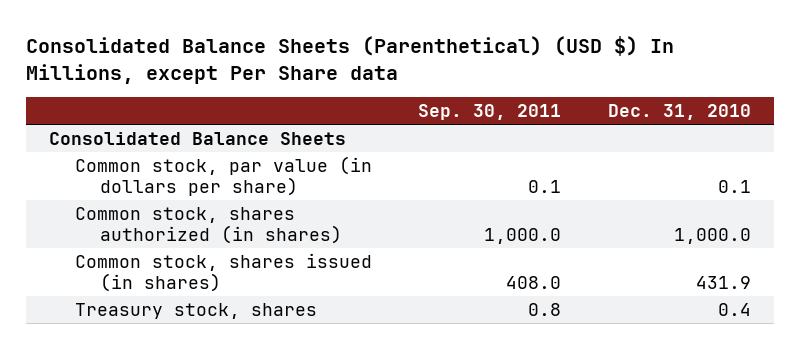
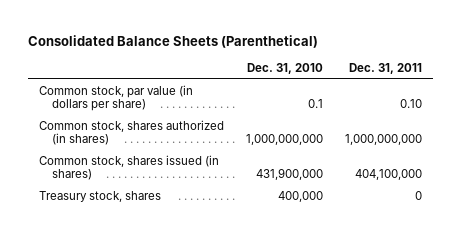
- Consolidated Balance Sheets (Parenthetical) (USD $) In Millions, except Per Share data
+ Consolidated Balance Sheets (Parenthetical)
- | Sep. 30, 2011 | Dec. 31, 2010
+ | Dec. 31, 2010 | Dec. 31, 2011
- Consolidated Balance Sheets
- Common stock, shares authorized (in shares) | 1,000.0 | 1,000.0
- Common stock, shares issued (in shares) | 408.0 | 431.9
- Treasury stock, shares | 0.8 | 0.4
+ Common stock, shares authorized (in shares) | 1,000,000,000 | 1,000,000,000
+ Common stock, shares issued (in shares) | 431,900,000 | 404,100,000
+ Treasury stock, shares | 400,000 | 0

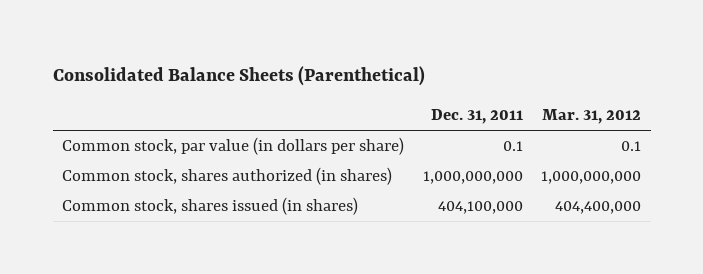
- | Dec. 31, 2010 | Dec. 31, 2011
+ | Dec. 31, 2011 | Mar. 31, 2012
- Common stock, par value (in dollars per share) | 0.1 | 0.10
+ Common stock, par value (in dollars per share) | 0.1 | 0.1
- Treasury stock, shares | 400,000 | 0

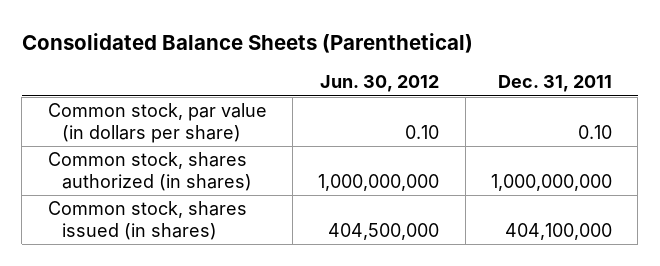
- | Dec. 31, 2011 | Mar. 31, 2012
+ | Jun. 30, 2012 | Dec. 31, 2011
- Common stock, par value (in dollars per share) | 0.1 | 0.1
+ Common stock, par value (in dollars per share) | 0.10 | 0.10

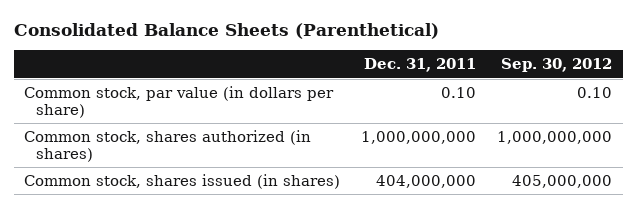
- | Jun. 30, 2012 | Dec. 31, 2011
+ | Dec. 31, 2011 | Sep. 30, 2012
- Common stock, shares issued (in shares) | 404,500,000 | 404,100,000
+ Common stock, shares issued (in shares) | 404,000,000 | 405,000,000

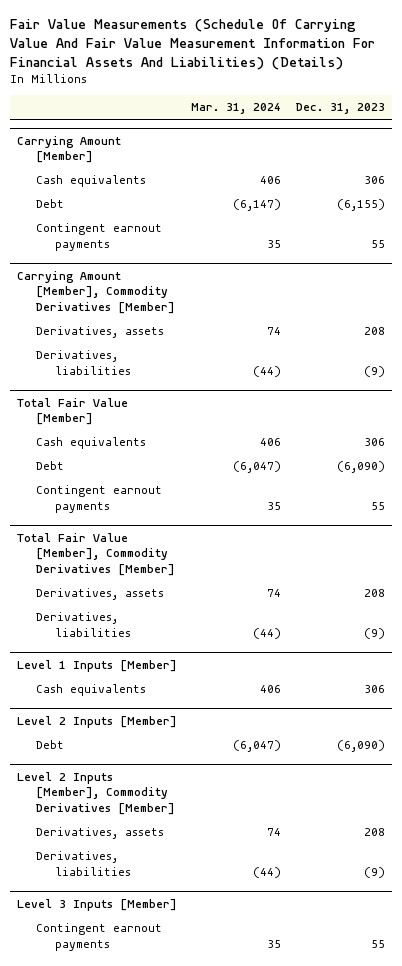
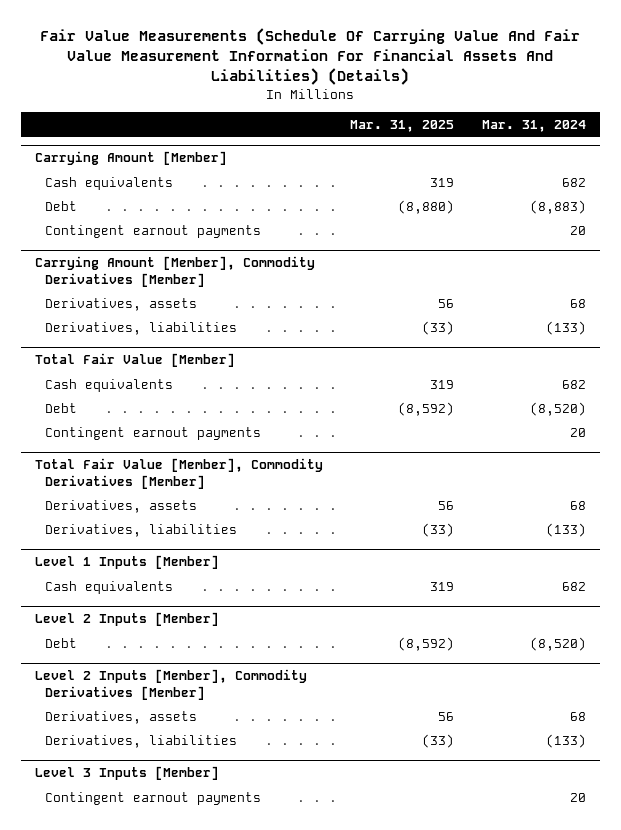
- | Mar. 31, 2024 | Dec. 31, 2023
+ | Mar. 31, 2025 | Mar. 31, 2024
@ Carrying Amount [Member]
- Cash equivalents | 406 | 306
- Debt | (6,147) | (6,155)
- Contingent earnout payments | 35 | 55
+ Cash equivalents | 319 | 682
+ Debt | (8,880) | (8,883)
+ Contingent earnout payments | | 20
@ Carrying Amount [Member], Commodity Derivatives [Member]
- Derivatives, assets | 74 | 208
- Derivatives, liabilities | (44) | (9)
+ Derivatives, assets | 56 | 68
+ Derivatives, liabilities | (33) | (133)
@ Total Fair Value [Member]
- Cash equivalents | 406 | 306
- Debt | (6,047) | (6,090)
- Contingent earnout payments | 35 | 55
+ Cash equivalents | 319 | 682
+ Debt | (8,592) | (8,520)
+ Contingent earnout payments | | 20
@ Total Fair Value [Member], Commodity Derivatives [Member]
- Derivatives, assets | 74 | 208
- Derivatives, liabilities | (44) | (9)
+ Derivatives, assets | 56 | 68
+ Derivatives, liabilities | (33) | (133)
@ Level 1 Inputs [Member]
- Cash equivalents | 406 | 306
+ Cash equivalents | 319 | 682
@ Level 2 Inputs [Member]
- Debt | (6,047) | (6,090)
+ Debt | (8,592) | (8,520)
@ Level 2 Inputs [Member], Commodity Derivatives [Member]
- Derivatives, assets | 74 | 208
- Derivatives, liabilities | (44) | (9)
+ Derivatives, assets | 56 | 68
+ Derivatives, liabilities | (33) | (133)
@ Level 3 Inputs [Member]
- Contingent earnout payments | 35 | 55
+ Contingent earnout payments | | 20

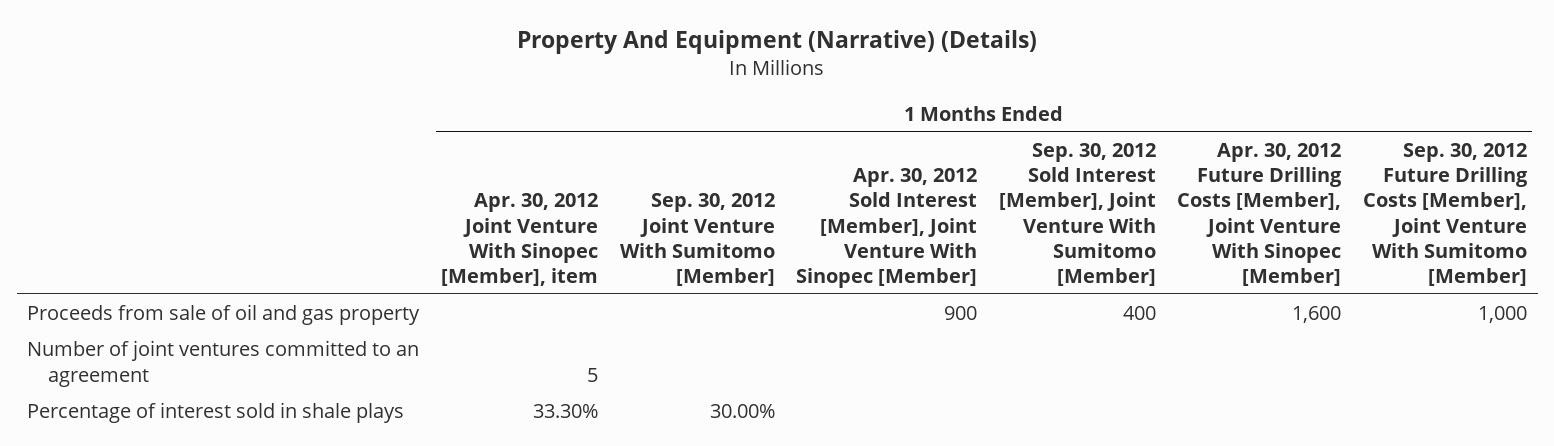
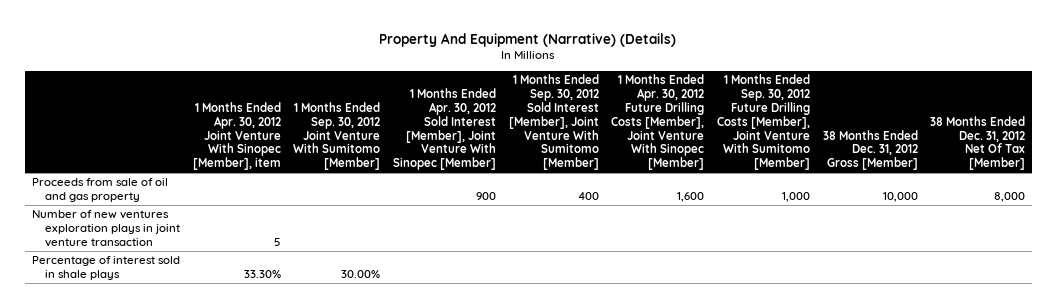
- | 1 Months Ended Apr. 30, 2012 Joint Venture With Sinopec [Member], item | 1 Months Ended Sep. 30, 2012 Joint Venture With Sumitomo [Member] | 1 Months Ended Apr. 30, 2012 Sold Interest [Member], Joint Venture With Sinopec [Member] | 1 Months Ended Sep. 30, 2012 Sold Interest [Member], Joint Venture With Sumitomo [Member] | 1 Months Ended Apr. 30, 2012 Future Drilling Costs [Member], Joint Venture With Sinopec [Member] | 1 Months Ended Sep. 30, 2012 Future Drilling Costs [Member], Joint Venture With Sumitomo [Member]
+ | 1 Months Ended Apr. 30, 2012 Joint Venture With Sinopec [Member], item | 1 Months Ended Sep. 30, 2012 Joint Venture With Sumitomo [Member] | 1 Months Ended Apr. 30, 2012 Sold Interest [Member], Joint Venture With Sinopec [Member] | 1 Months Ended Sep. 30, 2012 Sold Interest [Member], Joint Venture With Sumitomo [Member] | 1 Months Ended Apr. 30, 2012 Future Drilling Costs [Member], Joint Venture With Sinopec [Member] | 1 Months Ended Sep. 30, 2012 Future Drilling Costs [Member], Joint Venture With Sumitomo [Member] | 38 Months Ended Dec. 31, 2012 Gross [Member] | 38 Months Ended Dec. 31, 2012 Net Of Tax [Member]
- Number of joint ventures committed to an agreement | 5 | | | | |
+ Number of new ventures exploration plays in joint venture transaction | 5 | | | | | | |

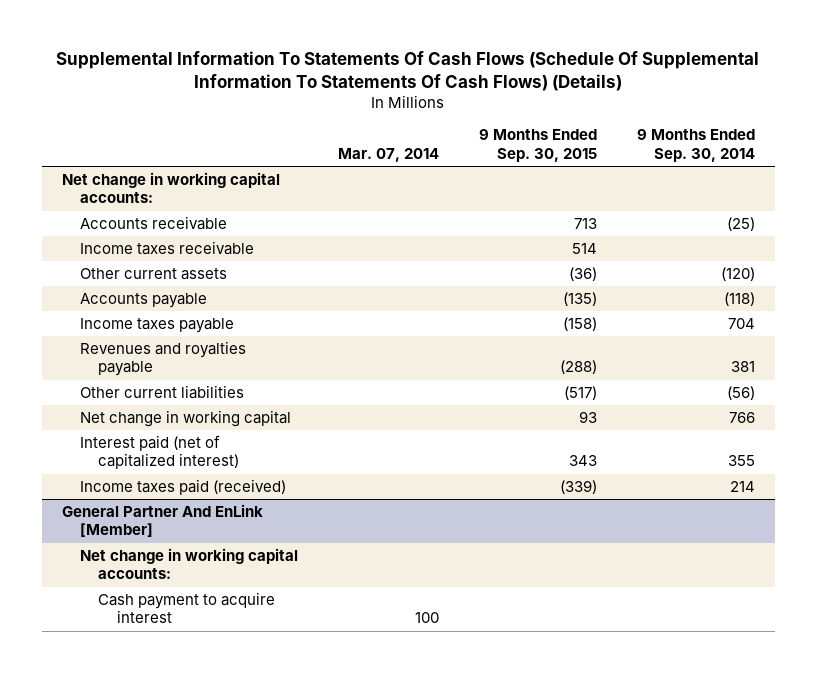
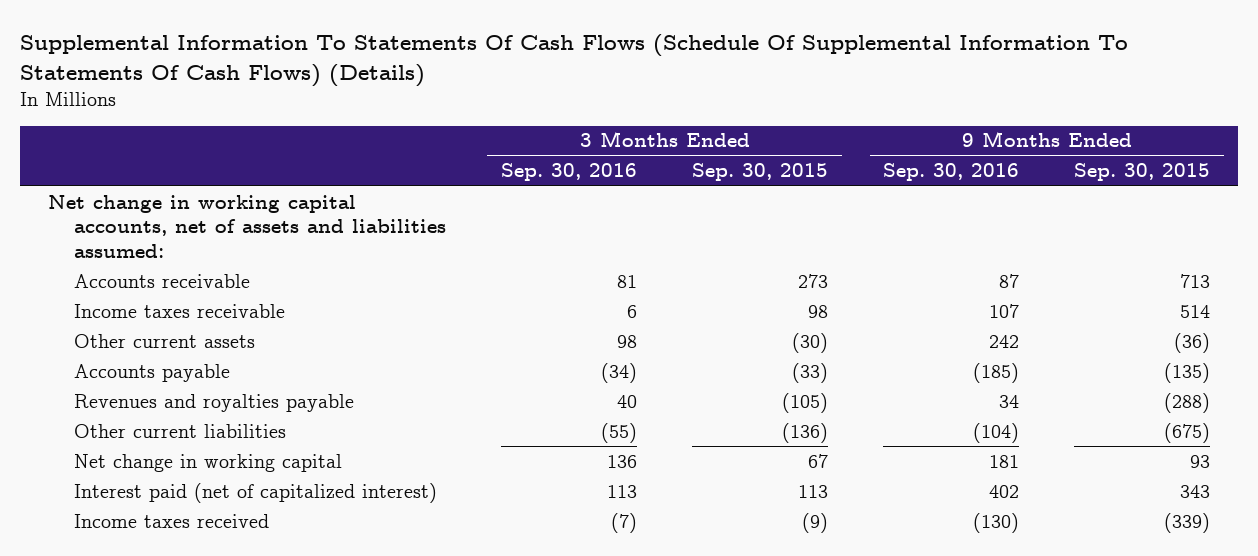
- | Mar. 07, 2014 | 9 Months Ended Sep. 30, 2015 | 9 Months Ended Sep. 30, 2014
+ | 3 Months Ended Sep. 30, 2016 | 3 Months Ended Sep. 30, 2015 | 9 Months Ended Sep. 30, 2016 | 9 Months Ended Sep. 30, 2015
- Net change in working capital accounts:
+ Net change in working capital accounts, net of assets and liabilities assumed:
- Income taxes payable | | (158) | 704
- Other current liabilities | | (517) | (56)
+ Other current liabilities | (55) | (136) | (104) | (675)
- Income taxes paid (received) | | (339) | 214
- General Partner And EnLink [Member]
- Net change in working capital accounts:
- Cash payment to acquire interest | 100 | |
+ Income taxes received | (7) | (9) | (130) | (339)

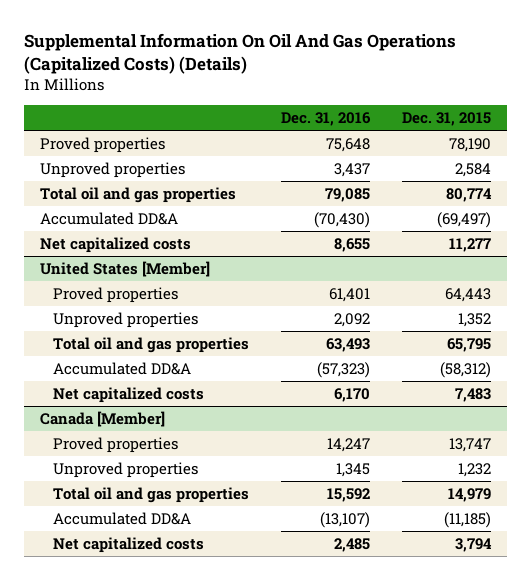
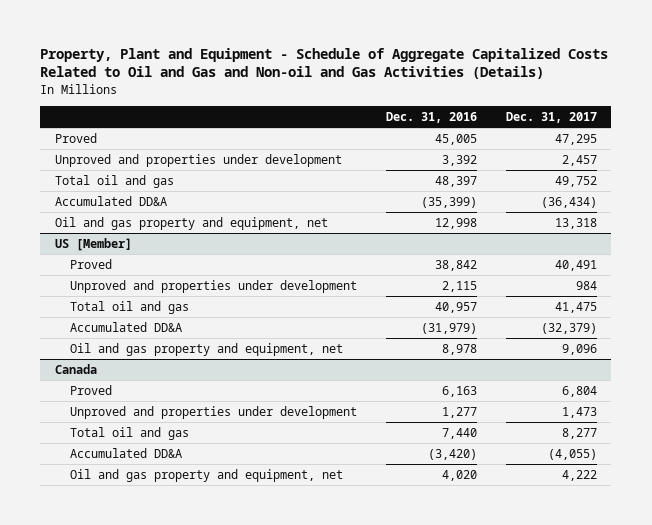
- Supplemental Information On Oil And Gas Operations (Capitalized Costs) (Details)
+ Property, Plant and Equipment - Schedule of Aggregate Capitalized Costs Related to Oil and Gas and Non-oil and Gas Activities (Details)
- | Dec. 31, 2016 | Dec. 31, 2015
+ | Dec. 31, 2016 | Dec. 31, 2017
- Proved properties | 75,648 | 78,190
- Unproved properties | 3,437 | 2,584
- Total oil and gas properties | 79,085 | 80,774
- Accumulated DD&A | (70,430) | (69,497)
- Net capitalized costs | 8,655 | 11,277
- United States [Member]
- Proved properties | 61,401 | 64,443
- Unproved properties | 2,092 | 1,352
- Total oil and gas properties | 63,493 | 65,795
- Accumulated DD&A | (57,323) | (58,312)
- Net capitalized costs | 6,170 | 7,483
- Canada [Member]
- Proved properties | 14,247 | 13,747
- Unproved properties | 1,345 | 1,232
- Total oil and gas properties | 15,592 | 14,979
- Accumulated DD&A | (13,107) | (11,185)
- Net capitalized costs | 2,485 | 3,794
+ Proved | 45,005 | 47,295
+ Unproved and properties under development | 3,392 | 2,457
+ Total oil and gas | 48,397 | 49,752
+ Accumulated DD&A | (35,399) | (36,434)
+ Oil and gas property and equipment, net | 12,998 | 13,318
+ US [Member]
+ Proved | 38,842 | 40,491
+ Unproved and properties under development | 2,115 | 984
+ Total oil and gas | 40,957 | 41,475
+ Accumulated DD&A | (31,979) | (32,379)
+ Oil and gas property and equipment, net | 8,978 | 9,096
+ Canada
+ Proved | 6,163 | 6,804
+ Unproved and properties under development | 1,277 | 1,473
+ Total oil and gas | 7,440 | 8,277
+ Accumulated DD&A | (3,420) | (4,055)
+ Oil and gas property and equipment, net | 4,020 | 4,222

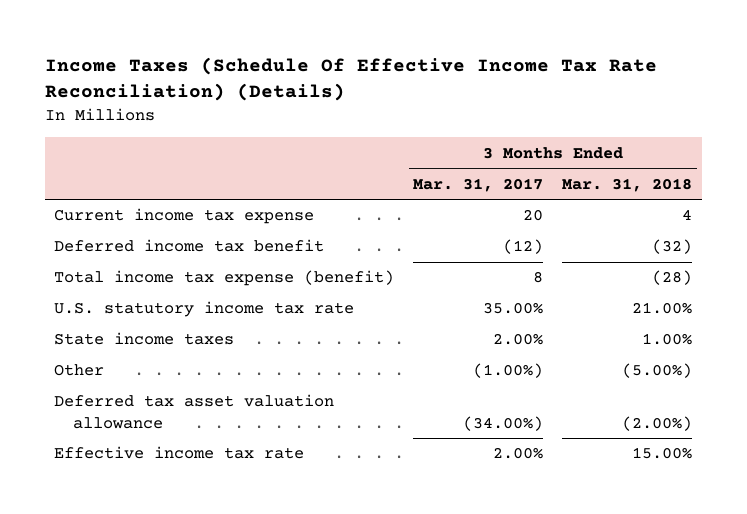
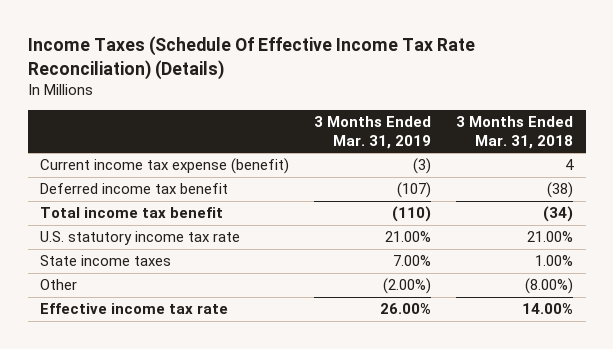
- | 3 Months Ended Mar. 31, 2017 | 3 Months Ended Mar. 31, 2018
+ | 3 Months Ended Mar. 31, 2019 | 3 Months Ended Mar. 31, 2018
- Current income tax expense | 20 | 4
- Deferred income tax benefit | (12) | (32)
- Total income tax expense (benefit) | 8 | (28)
+ Current income tax expense (benefit) | (3) | 4
+ Deferred income tax benefit | (107) | (38)
+ Total income tax benefit | (110) | (34)
- Other | (1.00%) | (5.00%)
- Deferred tax asset valuation allowance | (34.00%) | (2.00%)
- Effective income tax rate | 2.00% | 15.00%
+ Other | (2.00%) | (8.00%)
+ Effective income tax rate | 26.00% | 14.00%

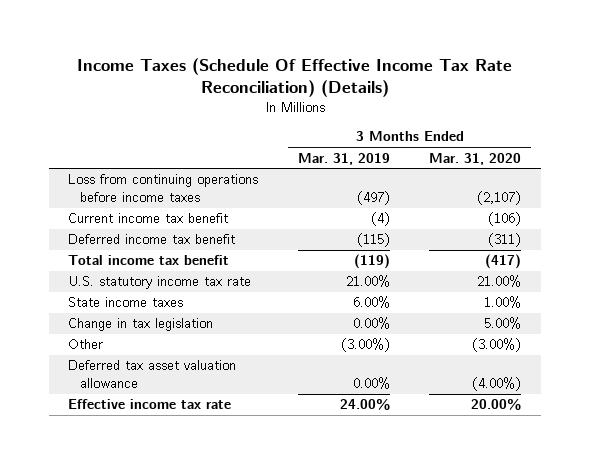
- | 3 Months Ended Mar. 31, 2019 | 3 Months Ended Mar. 31, 2018
+ | 3 Months Ended Mar. 31, 2019 | 3 Months Ended Mar. 31, 2020
- Current income tax expense (benefit) | (3) | 4
- Deferred income tax benefit | (107) | (38)
- Total income tax benefit | (110) | (34)
+ Loss from continuing operations before income taxes | (497) | (2,107)
+ Current income tax benefit | (4) | (106)
+ Deferred income tax benefit | (115) | (311)
+ Total income tax benefit | (119) | (417)
- State income taxes | 7.00% | 1.00%
- Other | (2.00%) | (8.00%)
- Effective income tax rate | 26.00% | 14.00%
+ State income taxes | 6.00% | 1.00%
+ Change in tax legislation | 0.00% | 5.00%
+ Other | (3.00%) | (3.00%)
+ Deferred tax asset valuation allowance | 0.00% | (4.00%)
+ Effective income tax rate | 24.00% | 20.00%

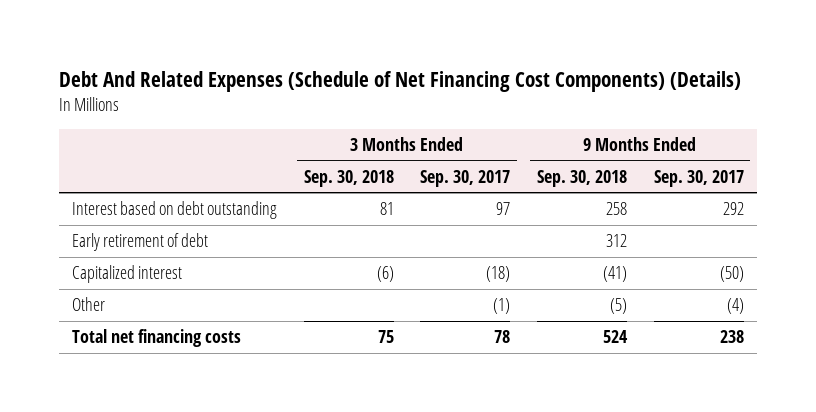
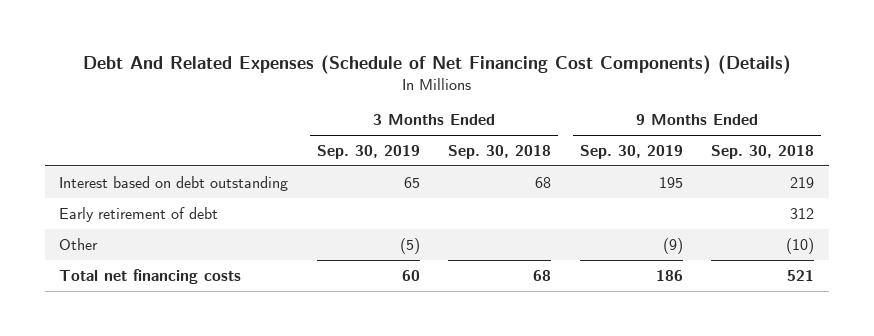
- | 3 Months Ended Sep. 30, 2018 | 3 Months Ended Sep. 30, 2017 | 9 Months Ended Sep. 30, 2018 | 9 Months Ended Sep. 30, 2017
+ | 3 Months Ended Sep. 30, 2019 | 3 Months Ended Sep. 30, 2018 | 9 Months Ended Sep. 30, 2019 | 9 Months Ended Sep. 30, 2018
- Interest based on debt outstanding | 81 | 97 | 258 | 292
+ Interest based on debt outstanding | 65 | 68 | 195 | 219
- Capitalized interest | (6) | (18) | (41) | (50)
- Other | | (1) | (5) | (4)
- Total net financing costs | 75 | 78 | 524 | 238
+ Other | (5) | | (9) | (10)
+ Total net financing costs | 60 | 68 | 186 | 521

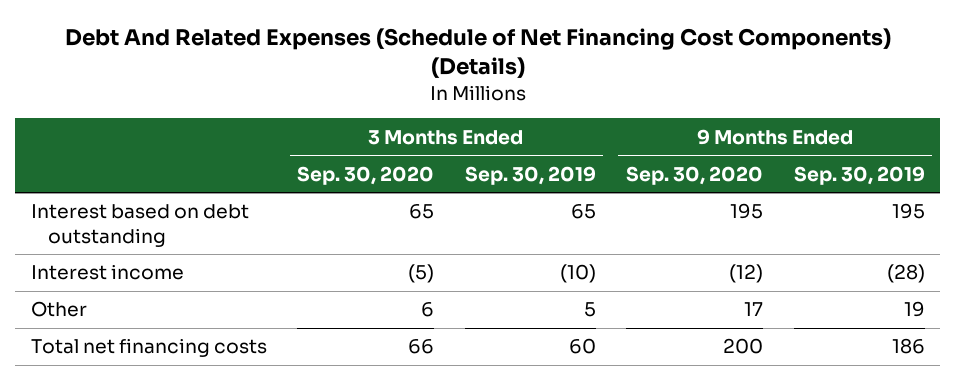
- | 3 Months Ended Sep. 30, 2019 | 3 Months Ended Sep. 30, 2018 | 9 Months Ended Sep. 30, 2019 | 9 Months Ended Sep. 30, 2018
+ | 3 Months Ended Sep. 30, 2020 | 3 Months Ended Sep. 30, 2019 | 9 Months Ended Sep. 30, 2020 | 9 Months Ended Sep. 30, 2019
- Early retirement of debt | | | | 312
- Other | (5) | | (9) | (10)
+ Interest income | (5) | (10) | (12) | (28)
+ Other | 6 | 5 | 17 | 19

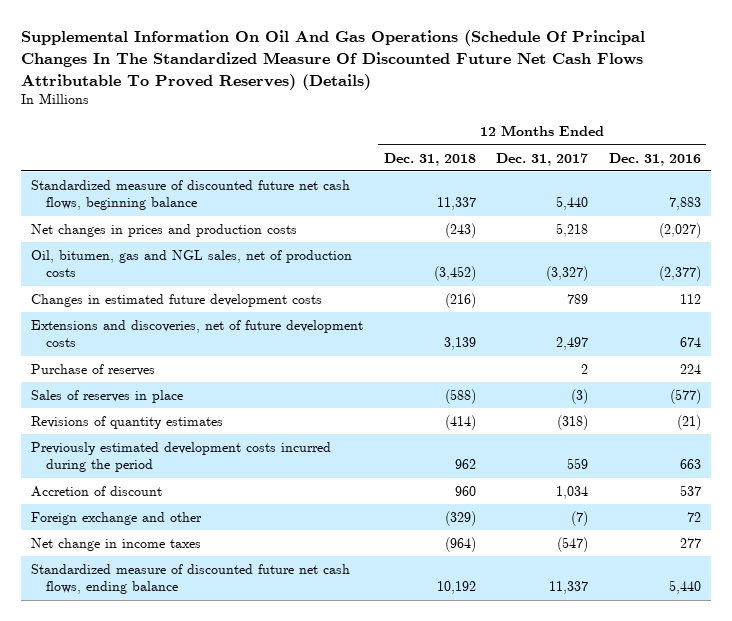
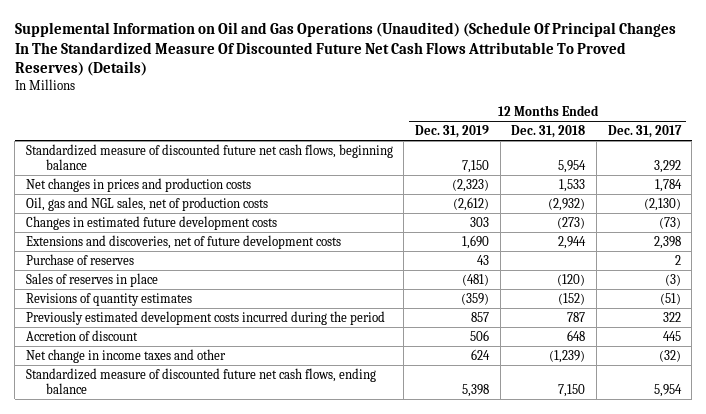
- Supplemental Information On Oil And Gas Operations (Schedule Of Principal Changes In The Standardized Measure Of Discounted Future Net Cash Flows Attributable To Proved Reserves) (Details)
+ Supplemental Information on Oil and Gas Operations (Unaudited) (Schedule Of Principal Changes In The Standardized Measure Of Discounted Future Net Cash Flows Attributable To Proved Reserves) (Details)
- | 12 Months Ended Dec. 31, 2018 | 12 Months Ended Dec. 31, 2017 | 12 Months Ended Dec. 31, 2016
+ | 12 Months Ended Dec. 31, 2019 | 12 Months Ended Dec. 31, 2018 | 12 Months Ended Dec. 31, 2017
- Standardized measure of discounted future net cash flows, beginning balance | 11,337 | 5,440 | 7,883
- Net changes in prices and production costs | (243) | 5,218 | (2,027)
- Oil, bitumen, gas and NGL sales, net of production costs | (3,452) | (3,327) | (2,377)
- Changes in estimated future development costs | (216) | 789 | 112
- Extensions and discoveries, net of future development costs | 3,139 | 2,497 | 674
+ Standardized measure of discounted future net cash flows, beginning balance | 7,150 | 5,954 | 3,292
+ Net changes in prices and production costs | (2,323) | 1,533 | 1,784
+ Oil, gas and NGL sales, net of production costs | (2,612) | (2,932) | (2,130)
+ Changes in estimated future development costs | 303 | (273) | (73)
+ Extensions and discoveries, net of future development costs | 1,690 | 2,944 | 2,398
- Sales of reserves in place | (588) | (3) | (577)
- Revisions of quantity estimates | (414) | (318) | (21)
- Previously estimated development costs incurred during the period | 962 | 559 | 663
- Accretion of discount | 960 | 1,034 | 537
- Foreign exchange and other | (329) | (7) | 72
- Net change in income taxes | (964) | (547) | 277
- Standardized measure of discounted future net cash flows, ending balance | 10,192 | 11,337 | 5,440
+ Sales of reserves in place | (481) | (120) | (3)
+ Revisions of quantity estimates | (359) | (152) | (51)
+ Previously estimated development costs incurred during the period | 857 | 787 | 322
+ Accretion of discount | 506 | 648 | 445
+ Net change in income taxes and other | 624 | (1,239) | (32)
+ Standardized measure of discounted future net cash flows, ending balance | 5,398 | 7,150 | 5,954

